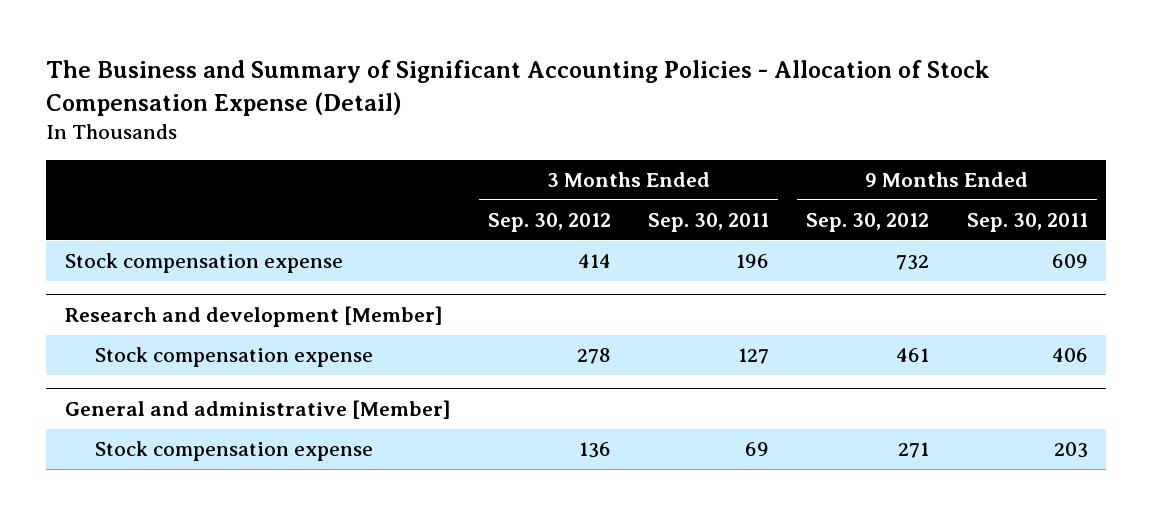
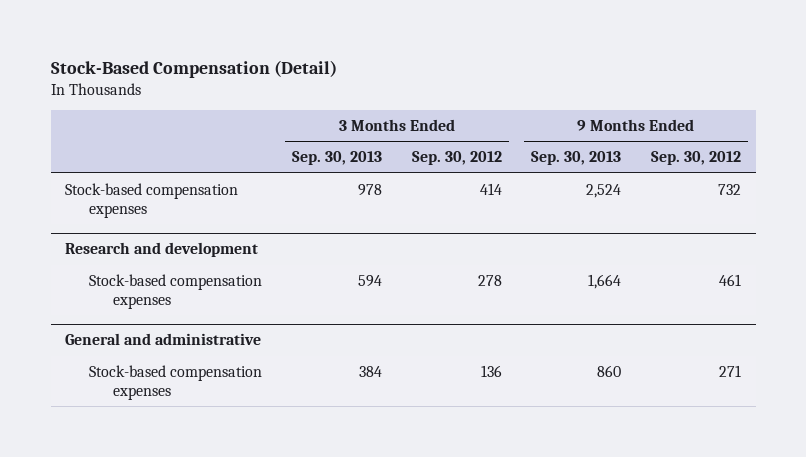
- The Business and Summary of Significant Accounting Policies - Allocation of Stock Compensation Expense (Detail)
+ Stock-Based Compensation (Detail)
- | 3 Months Ended Sep. 30, 2012 | 3 Months Ended Sep. 30, 2011 | 9 Months Ended Sep. 30, 2012 | 9 Months Ended Sep. 30, 2011
+ | 3 Months Ended Sep. 30, 2013 | 3 Months Ended Sep. 30, 2012 | 9 Months Ended Sep. 30, 2013 | 9 Months Ended Sep. 30, 2012
- Stock compensation expense | 414 | 196 | 732 | 609
- Research and development [Member]
- Stock compensation expense | 278 | 127 | 461 | 406
- General and administrative [Member]
- Stock compensation expense | 136 | 69 | 271 | 203
+ Stock-based compensation expenses | 978 | 414 | 2,524 | 732
+ Research and development
+ Stock-based compensation expenses | 594 | 278 | 1,664 | 461
+ General and administrative
+ Stock-based compensation expenses | 384 | 136 | 860 | 271

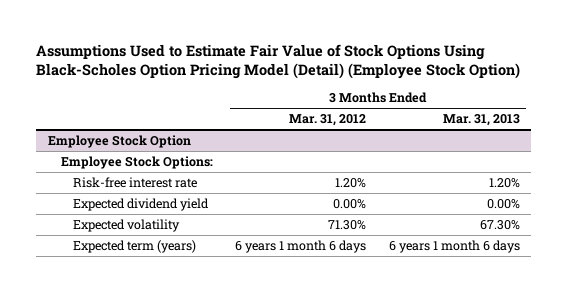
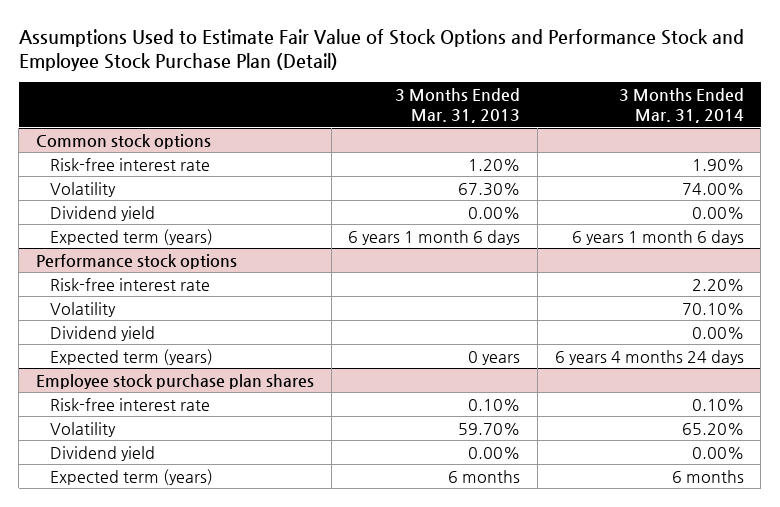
- Assumptions Used to Estimate Fair Value of Stock Options Using Black-Scholes Option Pricing Model (Detail) (Employee Stock Option)
+ Assumptions Used to Estimate Fair Value of Stock Options and Performance Stock and Employee Stock Purchase Plan (Detail)
- | 3 Months Ended Mar. 31, 2012 | 3 Months Ended Mar. 31, 2013
+ | 3 Months Ended Mar. 31, 2013 | 3 Months Ended Mar. 31, 2014
- Employee Stock Option
- Employee Stock Options:
+ Common stock options
- Expected dividend yield | 0.00% | 0.00%
- Expected volatility | 71.30% | 67.30%
+ Volatility | 67.30% | 74.00%
+ Dividend yield | 0.00% | 0.00%
+ Performance stock options
+ Risk-free interest rate | | 2.20%
+ Volatility | | 70.10%
+ Dividend yield | | 0.00%
+ Expected term (years) | 0 years | 6 years 4 months 24 days
+ Employee stock purchase plan shares
+ Risk-free interest rate | 0.10% | 0.10%
+ Volatility | 59.70% | 65.20%
+ Dividend yield | 0.00% | 0.00%
+ Expected term (years) | 6 months | 6 months

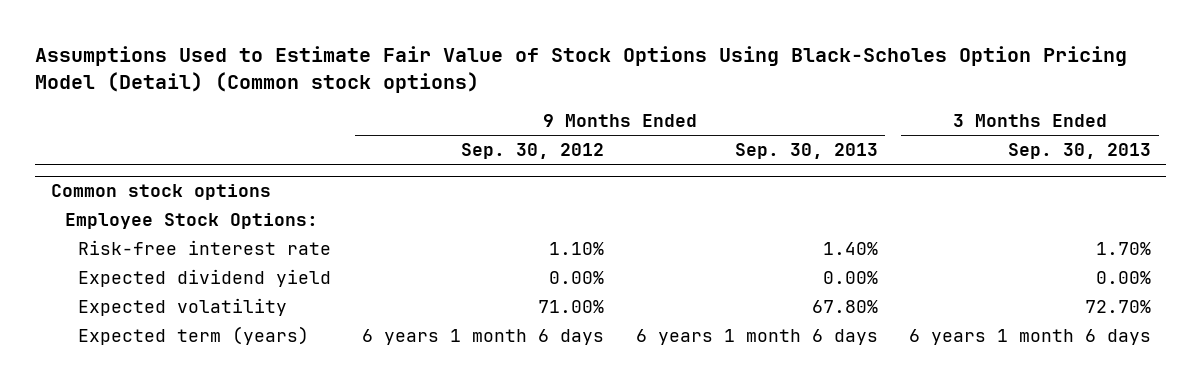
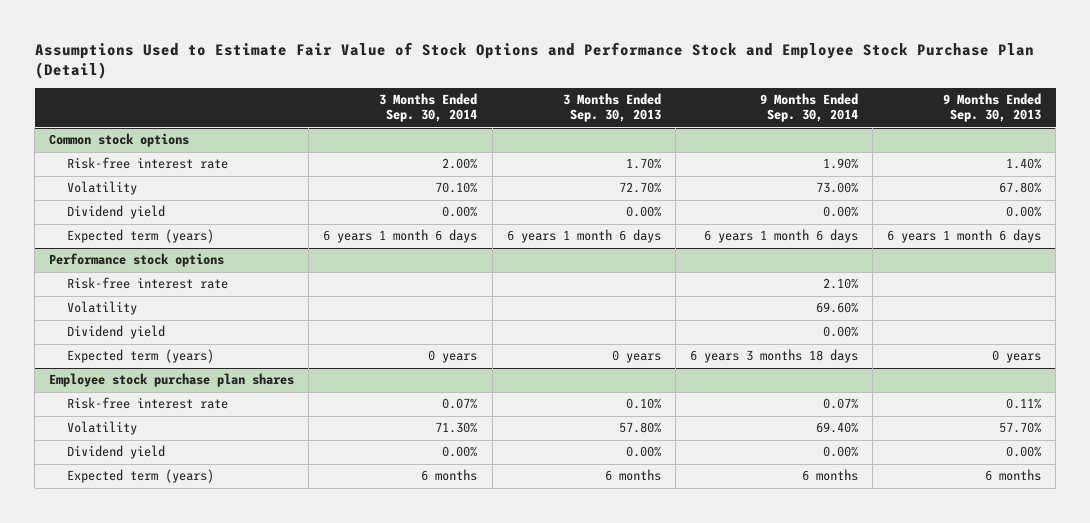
- Assumptions Used to Estimate Fair Value of Stock Options Using Black-Scholes Option Pricing Model (Detail) (Common stock options)
+ Assumptions Used to Estimate Fair Value of Stock Options and Performance Stock and Employee Stock Purchase Plan (Detail)
- | 9 Months Ended Sep. 30, 2012 | 9 Months Ended Sep. 30, 2013 | 3 Months Ended Sep. 30, 2013
+ | 3 Months Ended Sep. 30, 2014 | 3 Months Ended Sep. 30, 2013 | 9 Months Ended Sep. 30, 2014 | 9 Months Ended Sep. 30, 2013
@ Common stock options
- Employee Stock Options:
- Expected dividend yield | 0.00% | 0.00% | 0.00%
- Expected volatility | 71.00% | 67.80% | 72.70%
+ Volatility | 70.10% | 72.70% | 73.00% | 67.80%
+ Dividend yield | 0.00% | 0.00% | 0.00% | 0.00%
+ Performance stock options
+ Risk-free interest rate | | | 2.10% |
+ Volatility | | | 69.60% |
+ Dividend yield | | | 0.00% |
+ Expected term (years) | 0 years | 0 years | 6 years 3 months 18 days | 0 years
+ Employee stock purchase plan shares
+ Risk-free interest rate | 0.07% | 0.10% | 0.07% | 0.11%
+ Volatility | 71.30% | 57.80% | 69.40% | 57.70%
+ Dividend yield | 0.00% | 0.00% | 0.00% | 0.00%
+ Expected term (years) | 6 months | 6 months | 6 months | 6 months

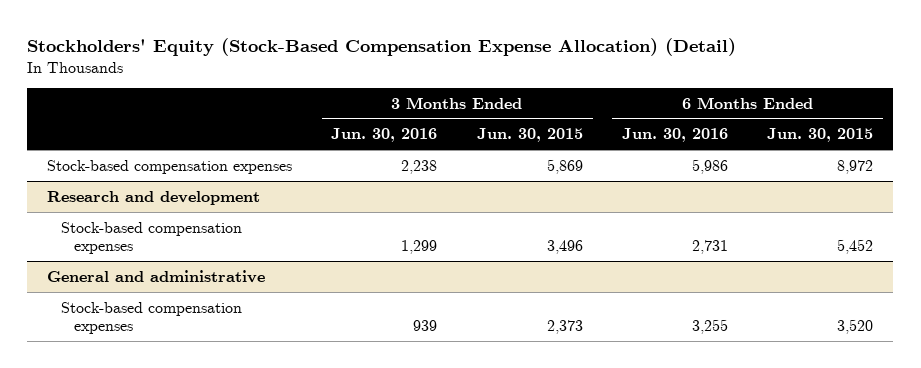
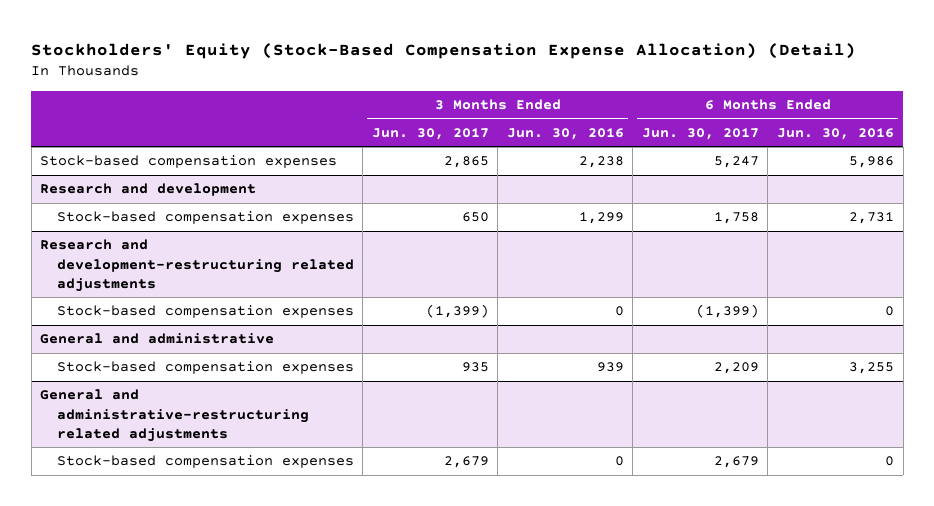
- | 3 Months Ended Jun. 30, 2016 | 3 Months Ended Jun. 30, 2015 | 6 Months Ended Jun. 30, 2016 | 6 Months Ended Jun. 30, 2015
+ | 3 Months Ended Jun. 30, 2017 | 3 Months Ended Jun. 30, 2016 | 6 Months Ended Jun. 30, 2017 | 6 Months Ended Jun. 30, 2016
+ Research and development-restructuring related adjustments
+ Stock-based compensation expenses | (1,399) | 0 | (1,399) | 0
+ General and administrative-restructuring related adjustments
+ Stock-based compensation expenses | 2,679 | 0 | 2,679 | 0

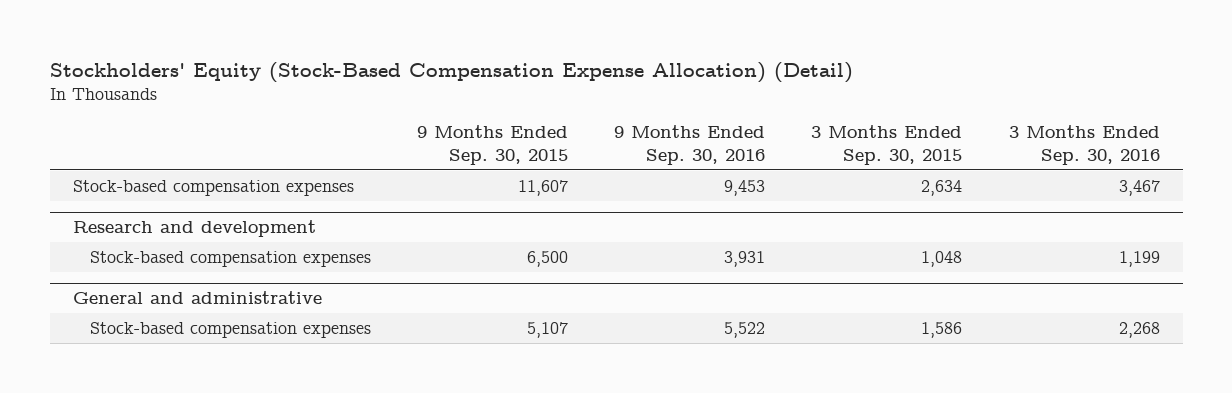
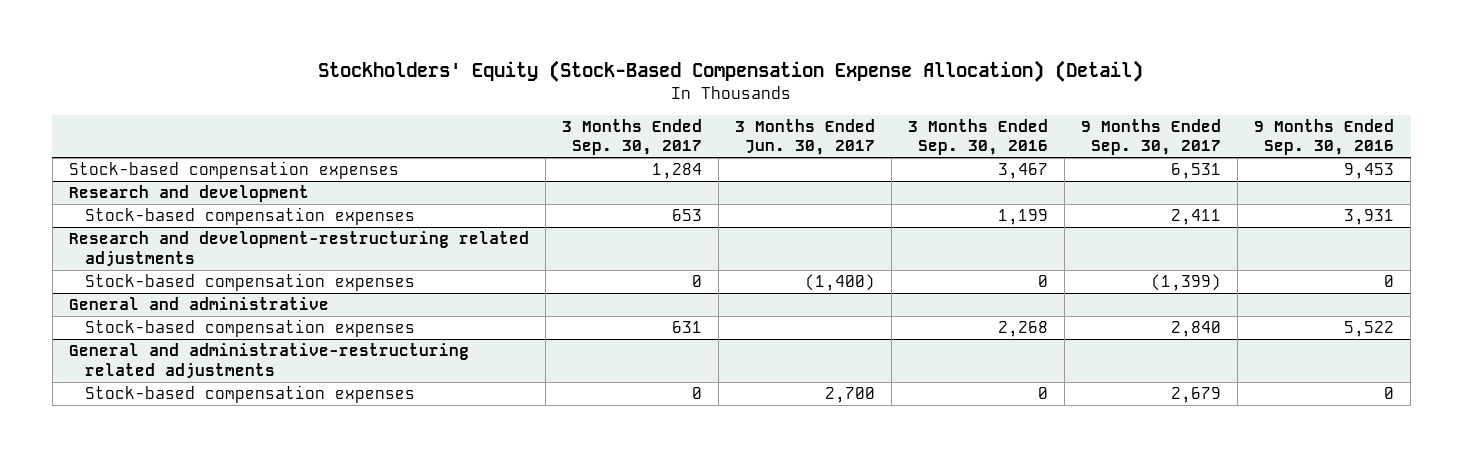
- | 9 Months Ended Sep. 30, 2015 | 9 Months Ended Sep. 30, 2016 | 3 Months Ended Sep. 30, 2015 | 3 Months Ended Sep. 30, 2016
+ | 3 Months Ended Sep. 30, 2017 | 3 Months Ended Jun. 30, 2017 | 3 Months Ended Sep. 30, 2016 | 9 Months Ended Sep. 30, 2017 | 9 Months Ended Sep. 30, 2016
+ Research and development-restructuring related adjustments
+ Stock-based compensation expenses | 0 | (1,400) | 0 | (1,399) | 0
+ General and administrative-restructuring related adjustments
+ Stock-based compensation expenses | 0 | 2,700 | 0 | 2,679 | 0

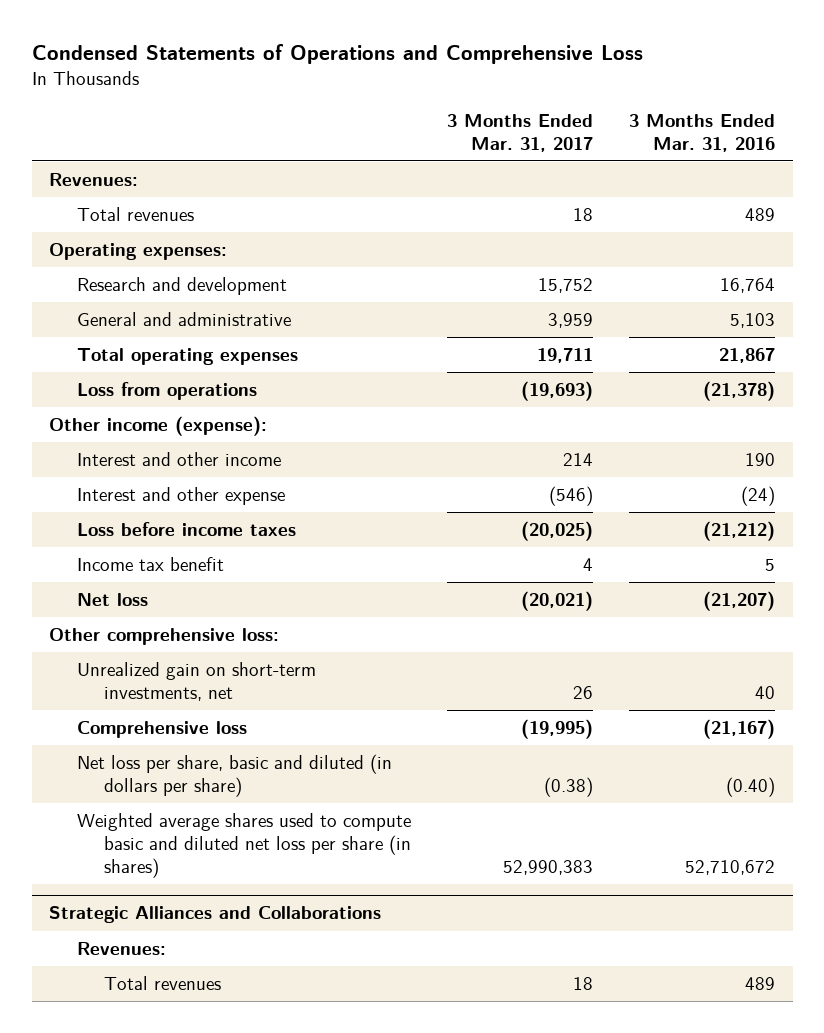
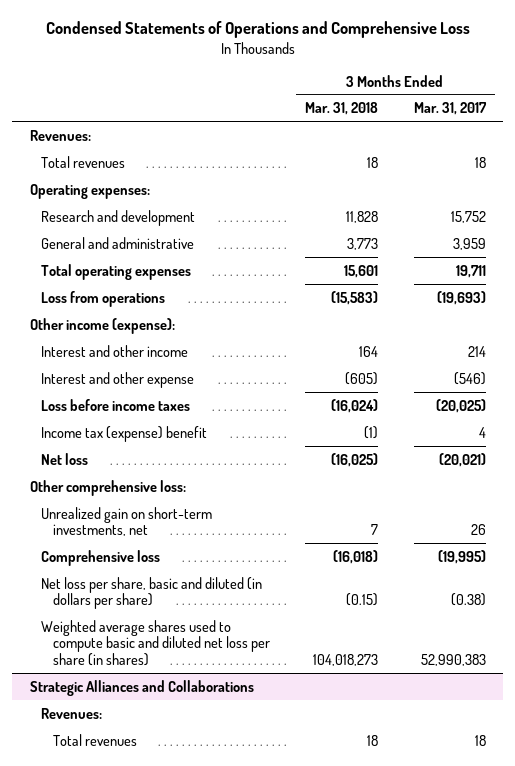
- | 3 Months Ended Mar. 31, 2017 | 3 Months Ended Mar. 31, 2016
+ | 3 Months Ended Mar. 31, 2018 | 3 Months Ended Mar. 31, 2017
- Income tax benefit | 4 | 5
+ Income tax (expense) benefit | (1) | 4

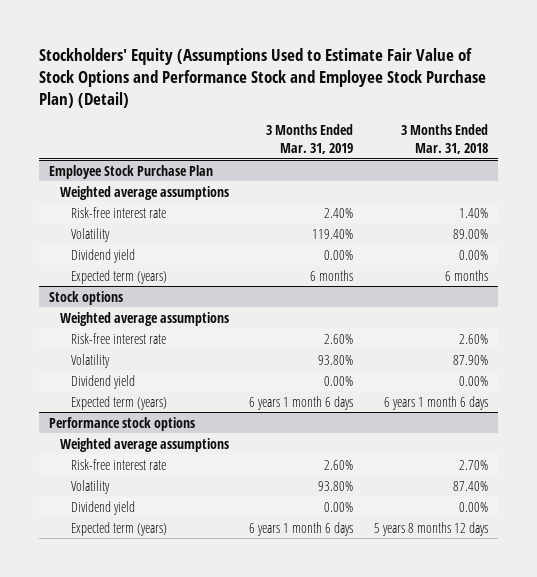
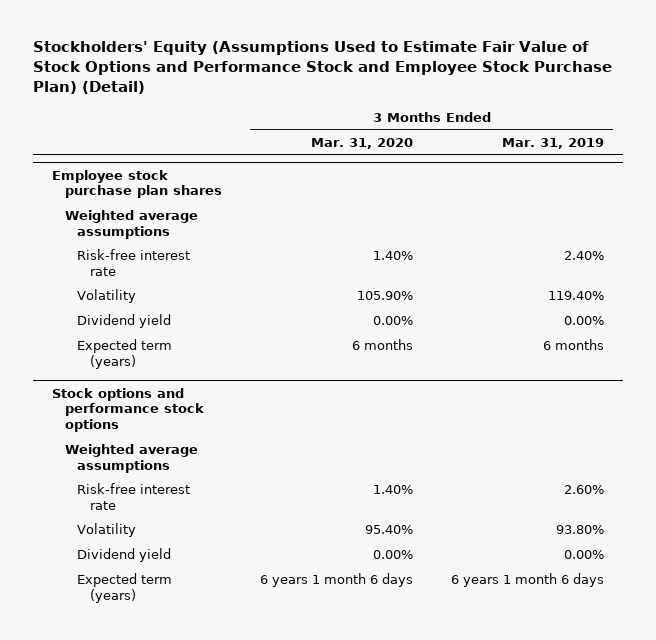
- | 3 Months Ended Mar. 31, 2019 | 3 Months Ended Mar. 31, 2018
+ | 3 Months Ended Mar. 31, 2020 | 3 Months Ended Mar. 31, 2019
- Employee Stock Purchase Plan
+ Employee stock purchase plan shares
- Stock options
- Weighted average assumptions
- Risk-free interest rate | 2.60% | 2.60%
- Volatility | 93.80% | 87.90%
- Dividend yield | 0.00% | 0.00%
- Expected term (years) | 6 years 1 month 6 days | 6 years 1 month 6 days
- Performance stock options
+ Stock options and performance stock options

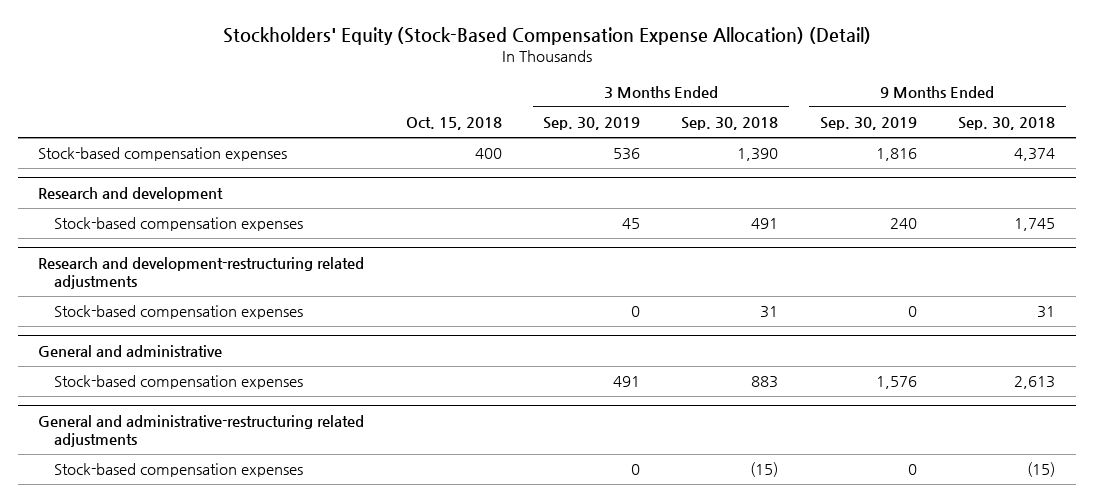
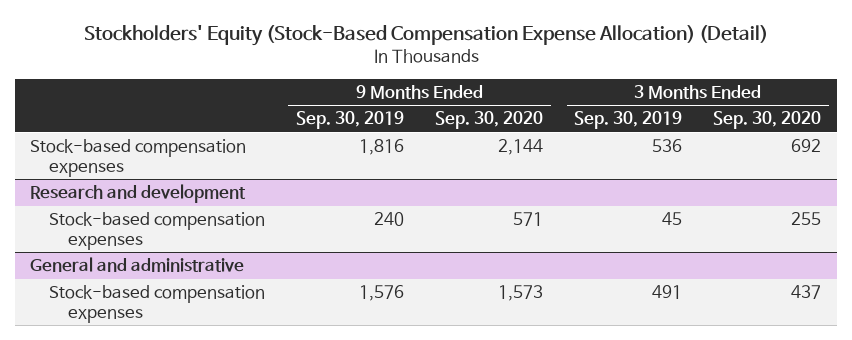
- | Oct. 15, 2018 | 3 Months Ended Sep. 30, 2019 | 3 Months Ended Sep. 30, 2018 | 9 Months Ended Sep. 30, 2019 | 9 Months Ended Sep. 30, 2018
+ | 9 Months Ended Sep. 30, 2019 | 9 Months Ended Sep. 30, 2020 | 3 Months Ended Sep. 30, 2019 | 3 Months Ended Sep. 30, 2020
- Research and development-restructuring related adjustments
- Stock-based compensation expenses | | 0 | 31 | 0 | 31
- General and administrative-restructuring related adjustments
- Stock-based compensation expenses | | 0 | (15) | 0 | (15)

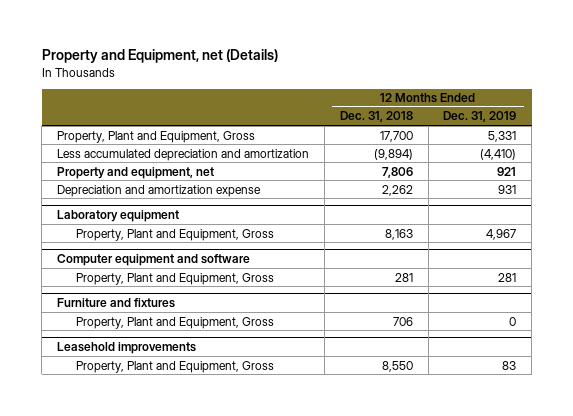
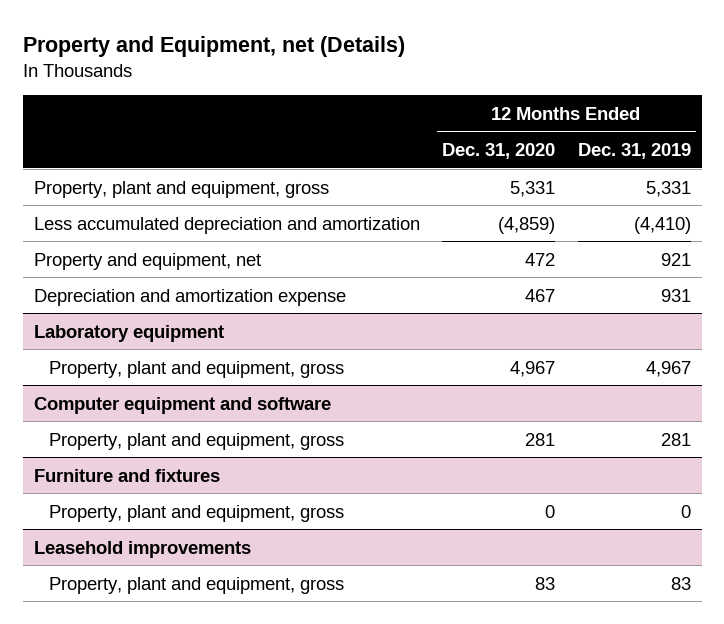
- | 12 Months Ended Dec. 31, 2018 | 12 Months Ended Dec. 31, 2019
+ | 12 Months Ended Dec. 31, 2020 | 12 Months Ended Dec. 31, 2019
- Property, Plant and Equipment, Gross | 17,700 | 5,331
+ Property, plant and equipment, gross | 5,331 | 5,331
@ Laboratory equipment
- Property, Plant and Equipment, Gross | 8,163 | 4,967
+ Property, plant and equipment, gross | 4,967 | 4,967
@ Computer equipment and software
- Property, Plant and Equipment, Gross | 281 | 281
+ Property, plant and equipment, gross | 281 | 281
@ Furniture and fixtures
- Property, Plant and Equipment, Gross | 706 | 0
+ Property, plant and equipment, gross | 0 | 0
@ Leasehold improvements
- Property, Plant and Equipment, Gross | 8,550 | 83
+ Property, plant and equipment, gross | 83 | 83

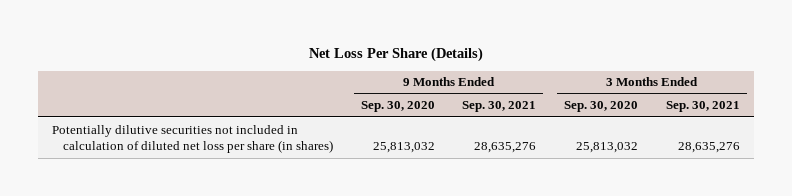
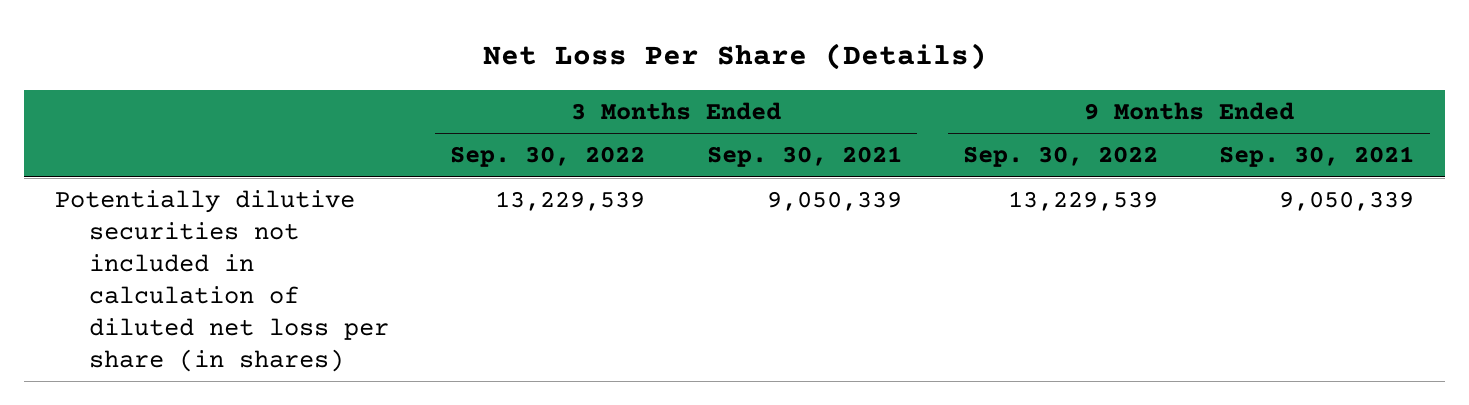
- | 9 Months Ended Sep. 30, 2020 | 9 Months Ended Sep. 30, 2021 | 3 Months Ended Sep. 30, 2020 | 3 Months Ended Sep. 30, 2021
+ | 3 Months Ended Sep. 30, 2022 | 3 Months Ended Sep. 30, 2021 | 9 Months Ended Sep. 30, 2022 | 9 Months Ended Sep. 30, 2021
- Potentially dilutive securities not included in calculation of diluted net loss per share (in shares) | 25,813,032 | 28,635,276 | 25,813,032 | 28,635,276
+ Potentially dilutive securities not included in calculation of diluted net loss per share (in shares) | 13,229,539 | 9,050,339 | 13,229,539 | 9,050,339

